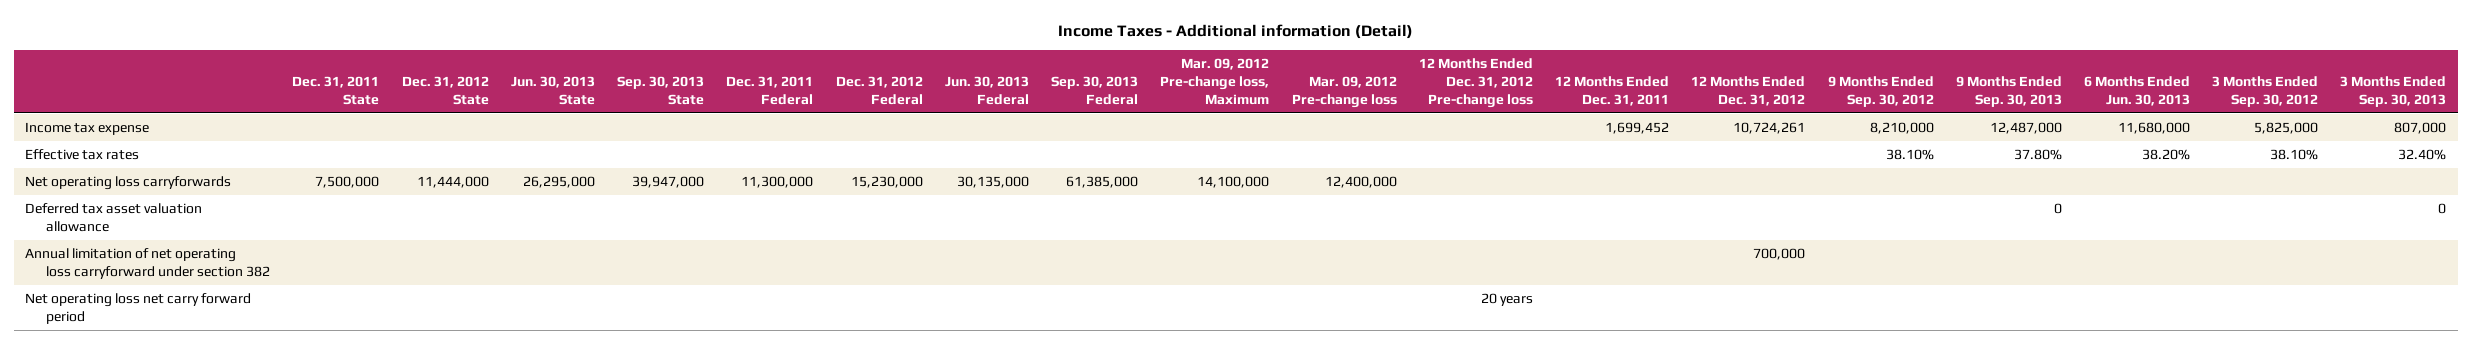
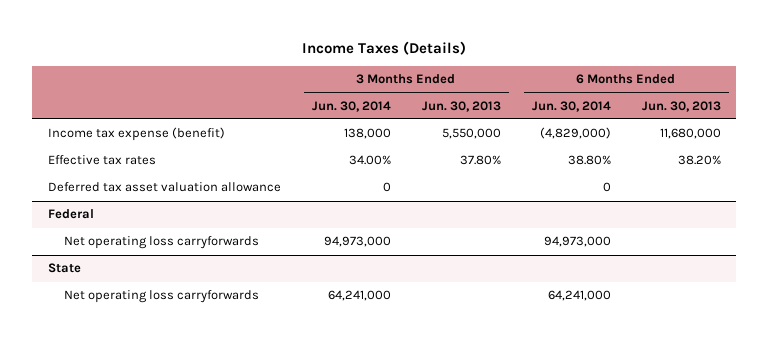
- Income Taxes - Additional information (Detail)
+ Income Taxes (Details)
- | Dec. 31, 2011 State | Dec. 31, 2012 State | Jun. 30, 2013 State | Sep. 30, 2013 State | Dec. 31, 2011 Federal | Dec. 31, 2012 Federal | Jun. 30, 2013 Federal | Sep. 30, 2013 Federal | Mar. 09, 2012 Pre-change loss, Maximum | Mar. 09, 2012 Pre-change loss | 12 Months Ended Dec. 31, 2012 Pre-change loss | 12 Months Ended Dec. 31, 2011 | 12 Months Ended Dec. 31, 2012 | 9 Months Ended Sep. 30, 2012 | 9 Months Ended Sep. 30, 2013 | 6 Months Ended Jun. 30, 2013 | 3 Months Ended Sep. 30, 2012 | 3 Months Ended Sep. 30, 2013
+ | 3 Months Ended Jun. 30, 2014 | 3 Months Ended Jun. 30, 2013 | 6 Months Ended Jun. 30, 2014 | 6 Months Ended Jun. 30, 2013
- Income tax expense | | | | | | | | | | | | 1,699,452 | 10,724,261 | 8,210,000 | 12,487,000 | 11,680,000 | 5,825,000 | 807,000
+ Income tax expense (benefit) | 138,000 | 5,550,000 | (4,829,000) | 11,680,000
- Net operating loss carryforwards | 7,500,000 | 11,444,000 | 26,295,000 | 39,947,000 | 11,300,000 | 15,230,000 | 30,135,000 | 61,385,000 | 14,100,000 | 12,400,000 | | | | | | | |
- Annual limitation of net operating loss carryforward under section 382 | | | | | | | | | | | | | 700,000 | | | | |
- Net operating loss net carry forward period | | | | | | | | | | | 20 years | | | | | | |
+ Federal
+ Net operating loss carryforwards | 94,973,000 | | 94,973,000 |
+ State
+ Net operating loss carryforwards | 64,241,000 | | 64,241,000 |

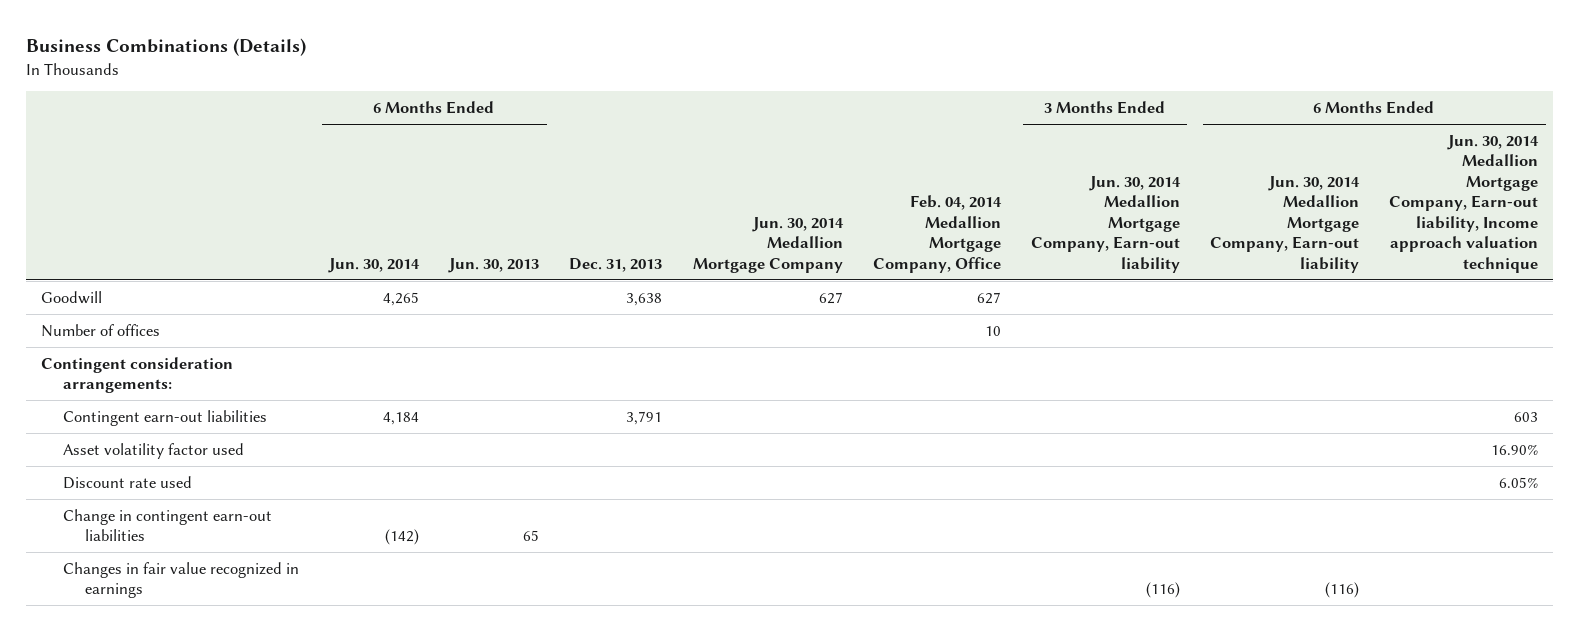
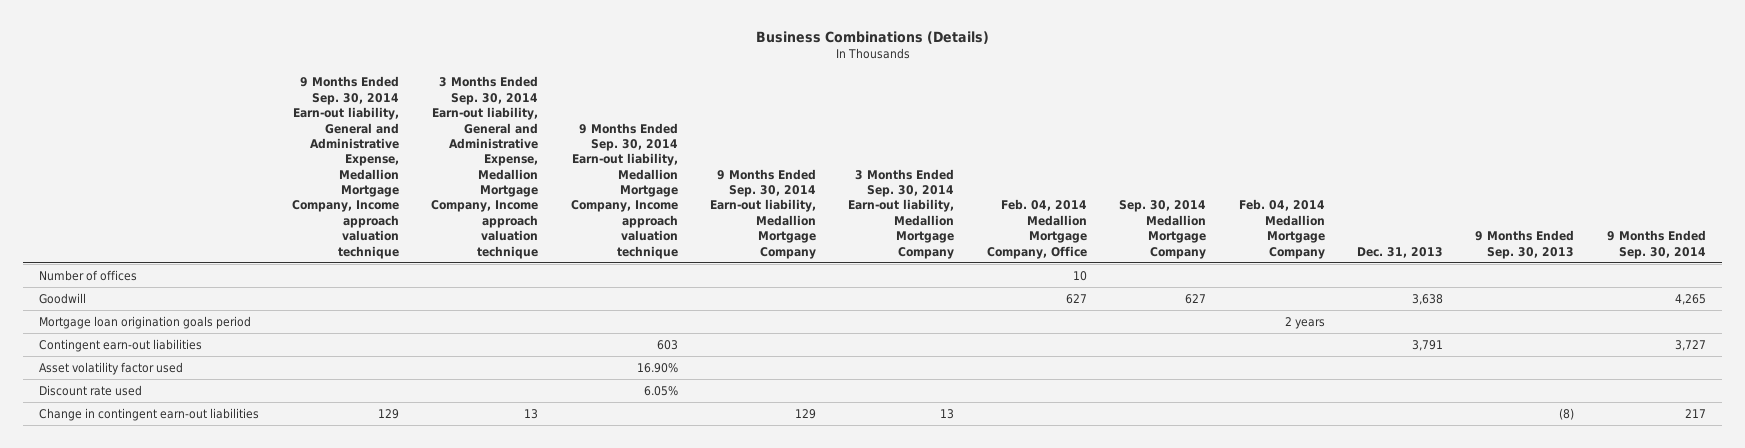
- | 6 Months Ended Jun. 30, 2014 | 6 Months Ended Jun. 30, 2013 | Dec. 31, 2013 | Jun. 30, 2014 Medallion Mortgage Company | Feb. 04, 2014 Medallion Mortgage Company, Office | 3 Months Ended Jun. 30, 2014 Medallion Mortgage Company, Earn-out liability | 6 Months Ended Jun. 30, 2014 Medallion Mortgage Company, Earn-out liability | 6 Months Ended Jun. 30, 2014 Medallion Mortgage Company, Earn-out liability, Income approach valuation technique
+ | 9 Months Ended Sep. 30, 2014 Earn-out liability, General and Administrative Expense, Medallion Mortgage Company, Income approach valuation technique | 3 Months Ended Sep. 30, 2014 Earn-out liability, General and Administrative Expense, Medallion Mortgage Company, Income approach valuation technique | 9 Months Ended Sep. 30, 2014 Earn-out liability, Medallion Mortgage Company, Income approach valuation technique | 9 Months Ended Sep. 30, 2014 Earn-out liability, Medallion Mortgage Company | 3 Months Ended Sep. 30, 2014 Earn-out liability, Medallion Mortgage Company | Feb. 04, 2014 Medallion Mortgage Company, Office | Sep. 30, 2014 Medallion Mortgage Company | Feb. 04, 2014 Medallion Mortgage Company | Dec. 31, 2013 | 9 Months Ended Sep. 30, 2013 | 9 Months Ended Sep. 30, 2014
- Contingent consideration arrangements:
moved down: Goodwill | | | | | | 627 | 627 | | 3,638 | | 4,265
+ Mortgage loan origination goals period | | | | | | | | 2 years | | |
- Changes in fair value recognized in earnings | | | | | | (116) | (116) |

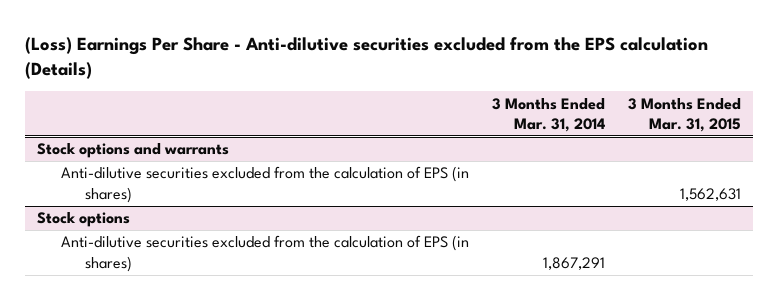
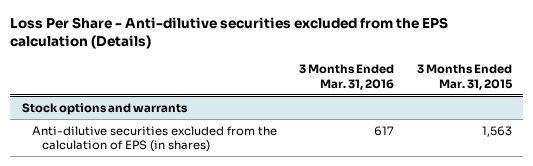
- (Loss) Earnings Per Share - Anti-dilutive securities excluded from the EPS calculation (Details)
+ Loss Per Share - Anti-dilutive securities excluded from the EPS calculation (Details)
- | 3 Months Ended Mar. 31, 2014 | 3 Months Ended Mar. 31, 2015
+ | 3 Months Ended Mar. 31, 2016 | 3 Months Ended Mar. 31, 2015
@ Stock options and warrants
- Anti-dilutive securities excluded from the calculation of EPS (in shares) | | 1,562,631
- Stock options
- Anti-dilutive securities excluded from the calculation of EPS (in shares) | 1,867,291 |
@ Stock options and warrants
+ Anti-dilutive securities excluded from the calculation of EPS (in shares) | 617 | 1,563

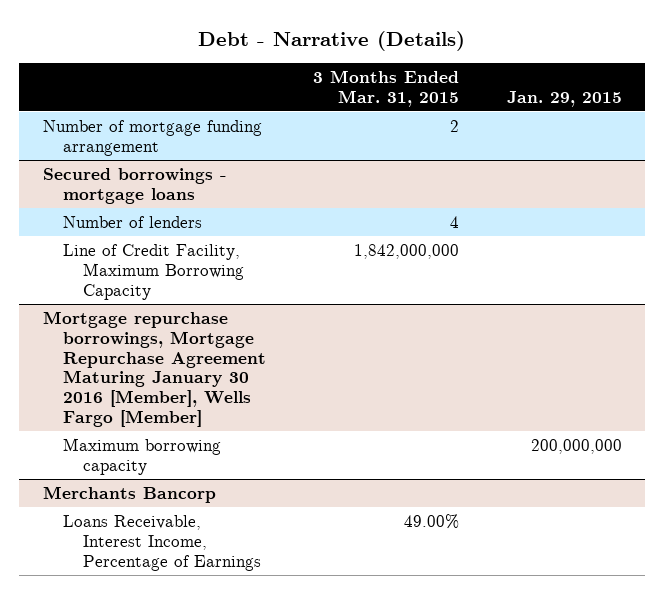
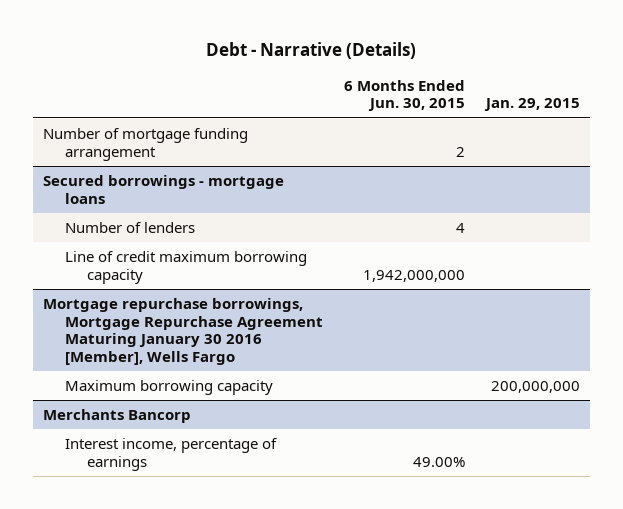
- | 3 Months Ended Mar. 31, 2015 | Jan. 29, 2015
+ | 6 Months Ended Jun. 30, 2015 | Jan. 29, 2015
@ Secured borrowings - mortgage loans
- Line of Credit Facility, Maximum Borrowing Capacity | 1,842,000,000 |
- Mortgage repurchase borrowings, Mortgage Repurchase Agreement Maturing January 30 2016 [Member], Wells Fargo [Member]
@ Secured borrowings - mortgage loans
+ Line of credit maximum borrowing capacity | 1,942,000,000 |
+ Mortgage repurchase borrowings, Mortgage Repurchase Agreement Maturing January 30 2016 [Member], Wells Fargo
@ Merchants Bancorp
- Loans Receivable, Interest Income, Percentage of Earnings | 49.00% |
+ Interest income, percentage of earnings | 49.00% |

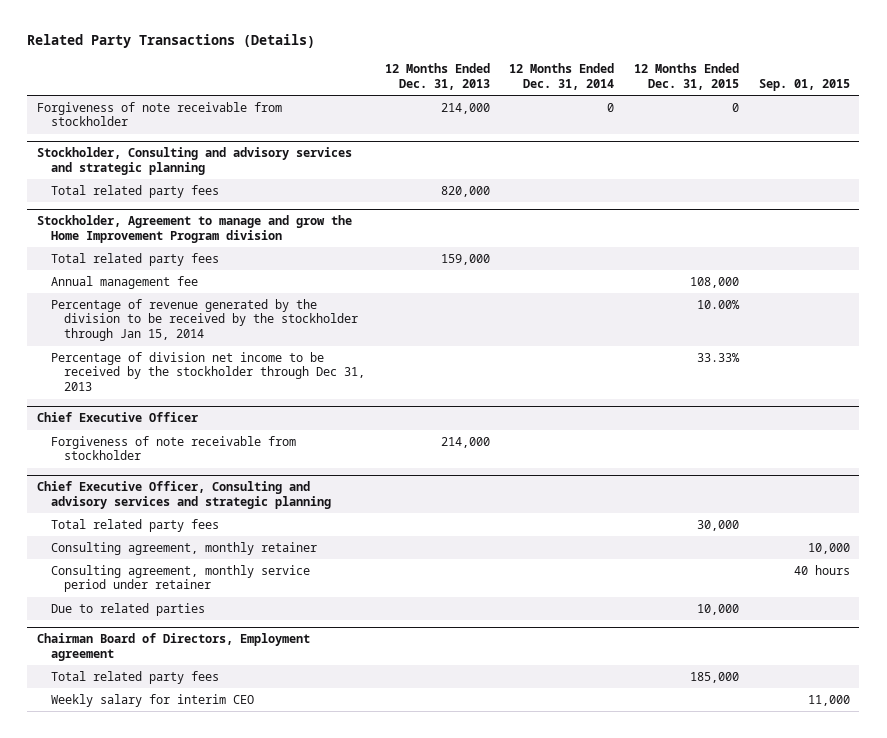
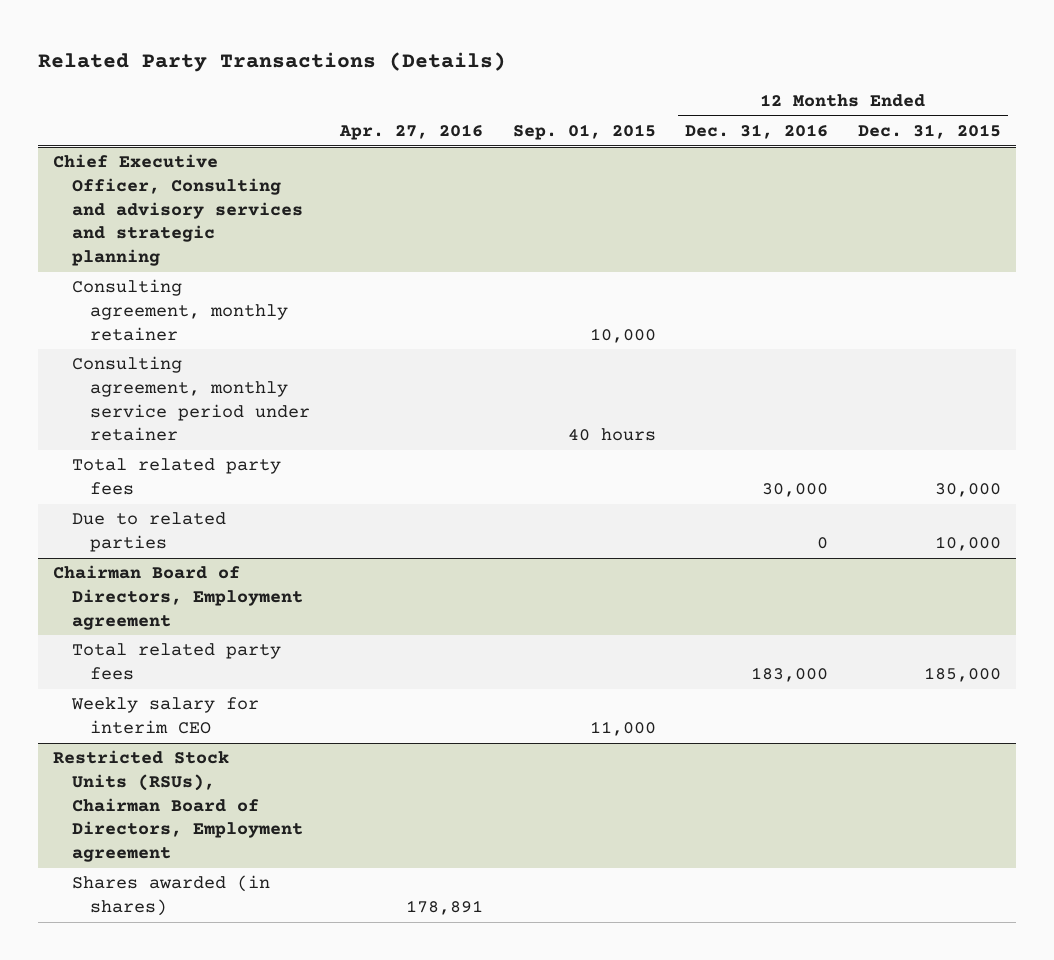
- | 12 Months Ended Dec. 31, 2013 | 12 Months Ended Dec. 31, 2014 | 12 Months Ended Dec. 31, 2015 | Sep. 01, 2015
+ | Apr. 27, 2016 | Sep. 01, 2015 | 12 Months Ended Dec. 31, 2016 | 12 Months Ended Dec. 31, 2015
- Forgiveness of note receivable from stockholder | 214,000 | 0 | 0 |
- Stockholder, Consulting and advisory services and strategic planning
- Total related party fees | 820,000 | | |
- Stockholder, Agreement to manage and grow the Home Improvement Program division
- Total related party fees | 159,000 | | |
- Annual management fee | | | 108,000 |
- Percentage of revenue generated by the division to be received by the stockholder through Jan 15, 2014 | | | 10.00% |
- Percentage of division net income to be received by the stockholder through Dec 31, 2013 | | | 33.33% |
- Chief Executive Officer
- Forgiveness of note receivable from stockholder | 214,000 | | |
@ Chief Executive Officer, Consulting and advisory services and strategic planning
moved down: Total related party fees | | | 30,000 | 30,000
+ Restricted Stock Units (RSUs), Chairman Board of Directors, Employment agreement
+ Shares awarded (in shares) | 178,891 | | |

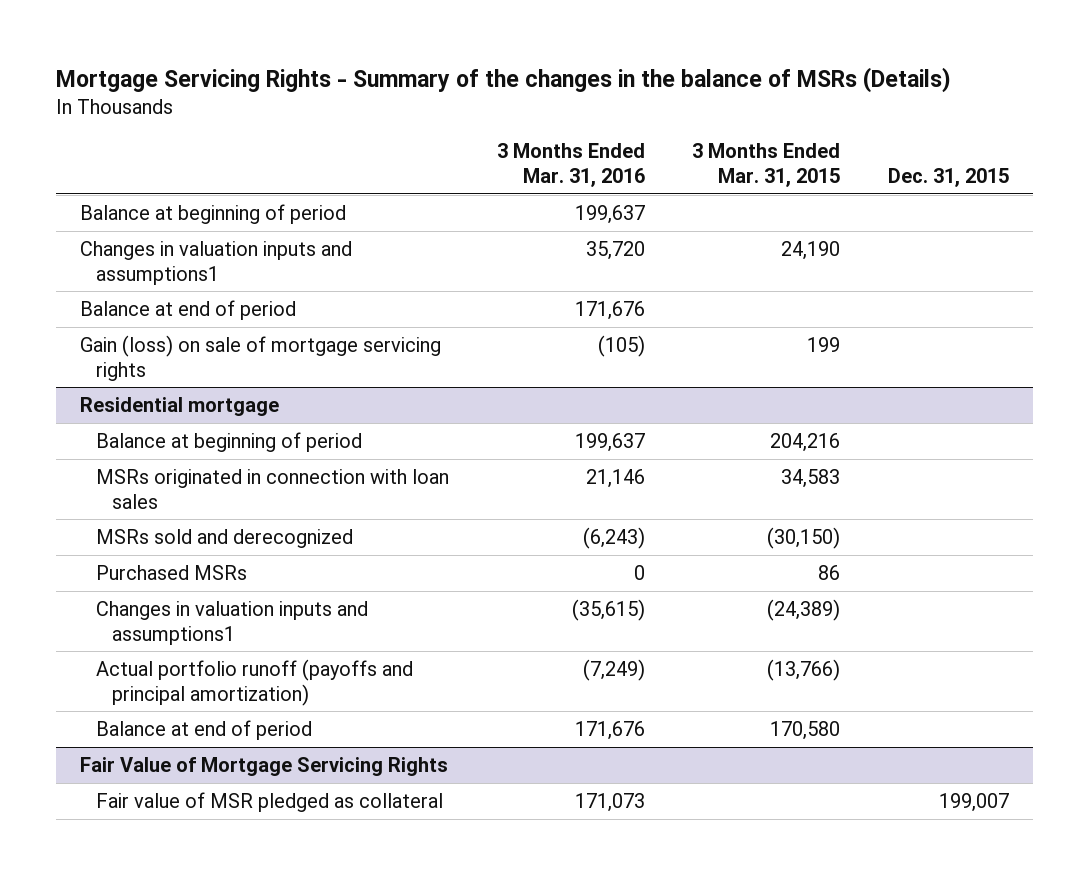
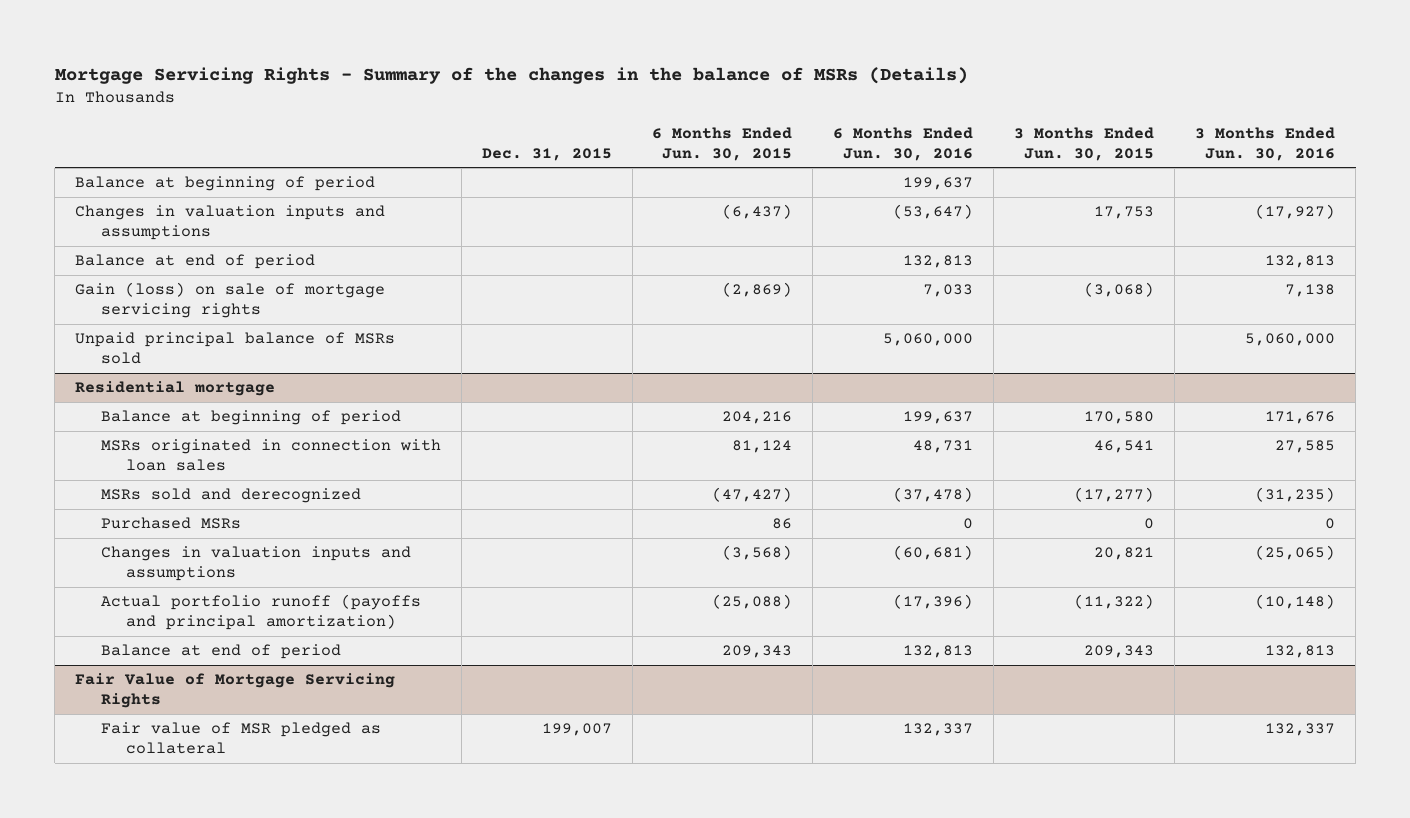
- | 3 Months Ended Mar. 31, 2016 | 3 Months Ended Mar. 31, 2015 | Dec. 31, 2015
+ | Dec. 31, 2015 | 6 Months Ended Jun. 30, 2015 | 6 Months Ended Jun. 30, 2016 | 3 Months Ended Jun. 30, 2015 | 3 Months Ended Jun. 30, 2016
- Changes in valuation inputs and assumptions1 | 35,720 | 24,190 |
+ Changes in valuation inputs and assumptions | | (6,437) | (53,647) | 17,753 | (17,927)
+ Unpaid principal balance of MSRs sold | | | 5,060,000 | | 5,060,000
@ Residential mortgage
- Changes in valuation inputs and assumptions1 | (35,615) | (24,389) |
+ Changes in valuation inputs and assumptions | | (3,568) | (60,681) | 20,821 | (25,065)

